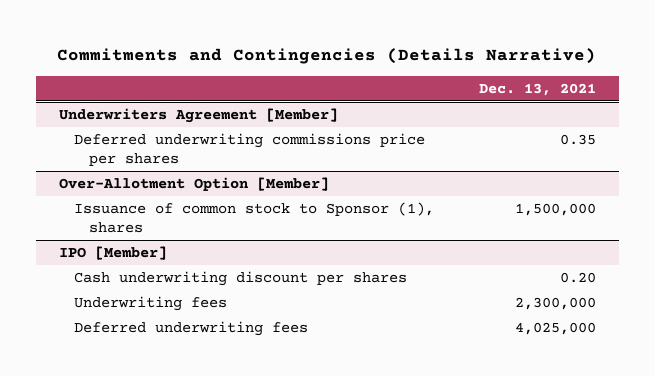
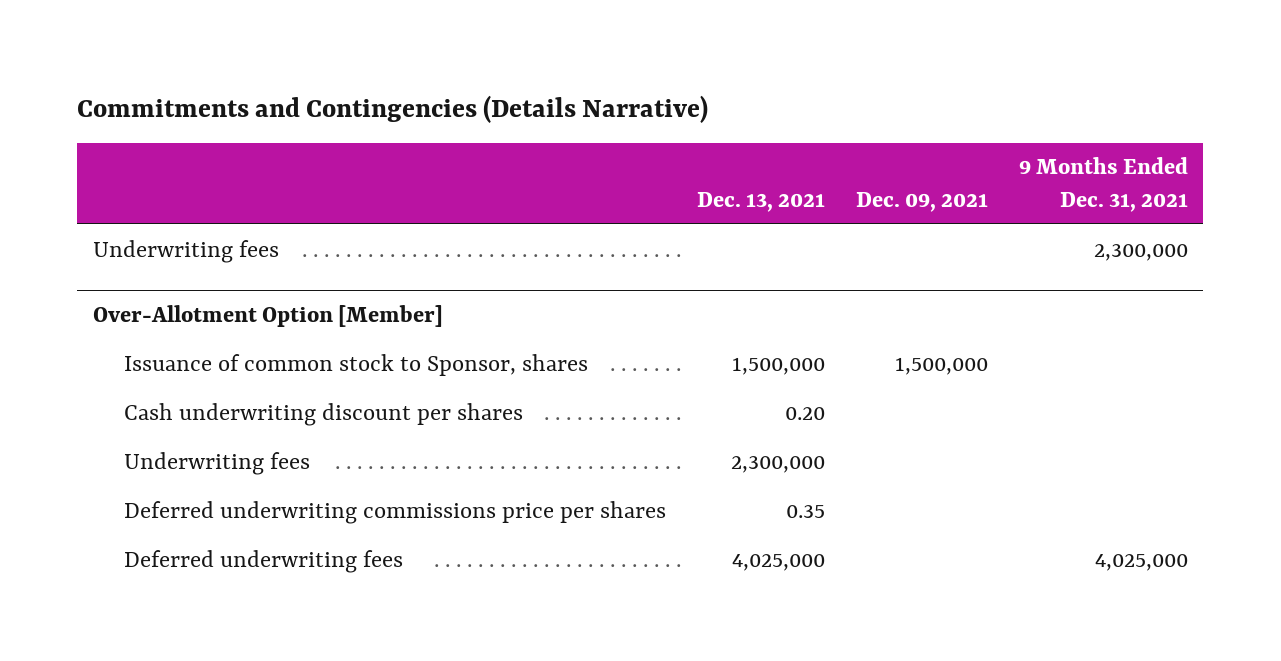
- | Dec. 13, 2021
+ | Dec. 13, 2021 | Dec. 09, 2021 | 9 Months Ended Dec. 31, 2021
- Underwriters Agreement [Member]
- Deferred underwriting commissions price per shares | 0.35
+ Underwriting fees | | | 2,300,000
@ Over-Allotment Option [Member]
- Issuance of common stock to Sponsor (1), shares | 1,500,000
- IPO [Member]
@ Over-Allotment Option [Member]
+ Issuance of common stock to Sponsor, shares | 1,500,000 | 1,500,000 |
+ Deferred underwriting commissions price per shares | 0.35 | |

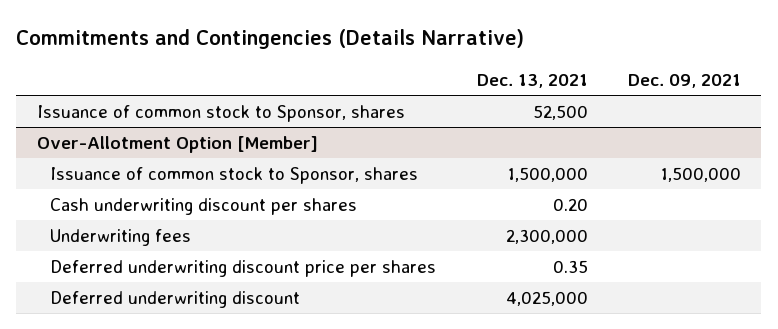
- | Dec. 13, 2021 | Dec. 09, 2021 | 9 Months Ended Dec. 31, 2021
+ | Dec. 13, 2021 | Dec. 09, 2021
- Underwriting fees | | | 2,300,000
+ Issuance of common stock to Sponsor, shares | 52,500 |
@ Over-Allotment Option [Member]
- Deferred underwriting commissions price per shares | 0.35 | |
- Deferred underwriting fees | 4,025,000 | | 4,025,000
+ Deferred underwriting discount price per shares | 0.35 |
+ Deferred underwriting discount | 4,025,000 |

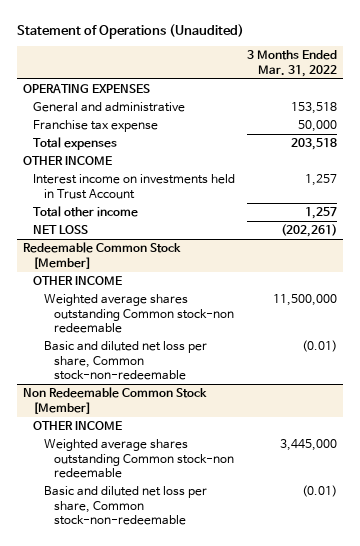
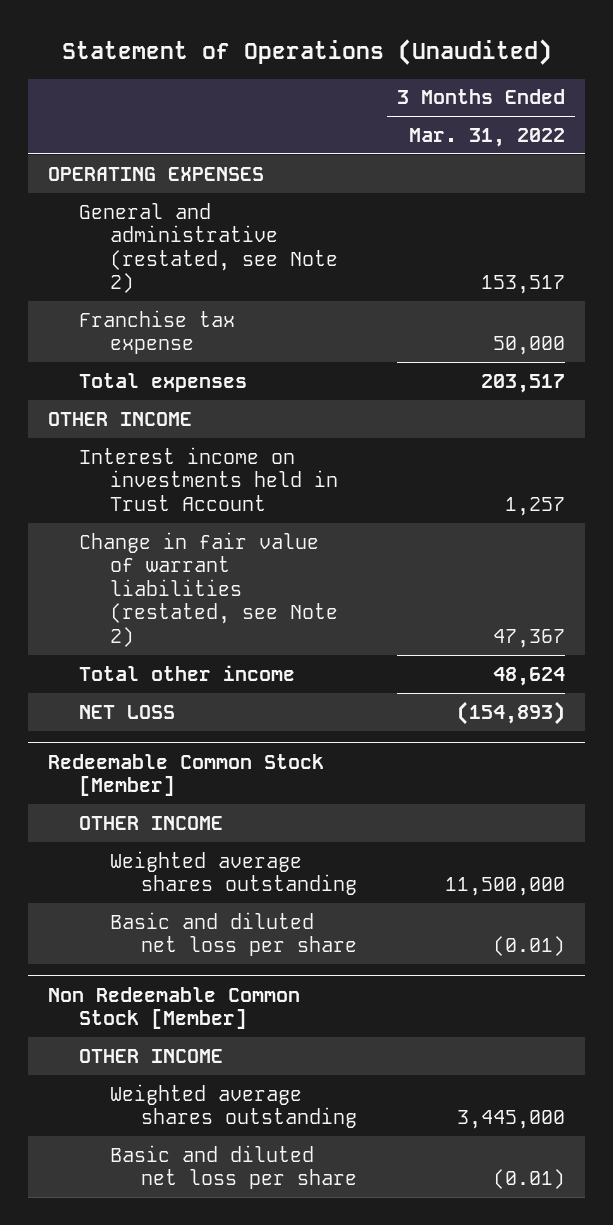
- General and administrative | 153,518
+ General and administrative (restated, see Note 2) | 153,517
- Total expenses | 203,518
+ Total expenses | 203,517
- Total other income | 1,257
- NET LOSS | (202,261)
+ Change in fair value of warrant liabilities (restated, see Note 2) | 47,367
+ Total other income | 48,624
+ NET LOSS | (154,893)
@ Redeemable Common Stock [Member]
- Weighted average shares outstanding Common stock-non redeemable | 11,500,000
- Basic and diluted net loss per share, Common stock-non-redeemable | (0.01)
+ Weighted average shares outstanding | 11,500,000
+ Basic and diluted net loss per share | (0.01)
@ Non Redeemable Common Stock [Member]
- Weighted average shares outstanding Common stock-non redeemable | 3,445,000
- Basic and diluted net loss per share, Common stock-non-redeemable | (0.01)
+ Weighted average shares outstanding | 3,445,000
+ Basic and diluted net loss per share | (0.01)

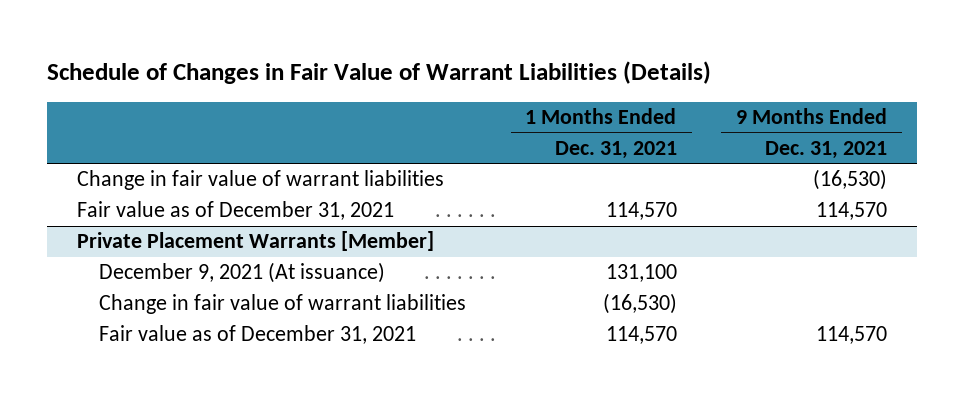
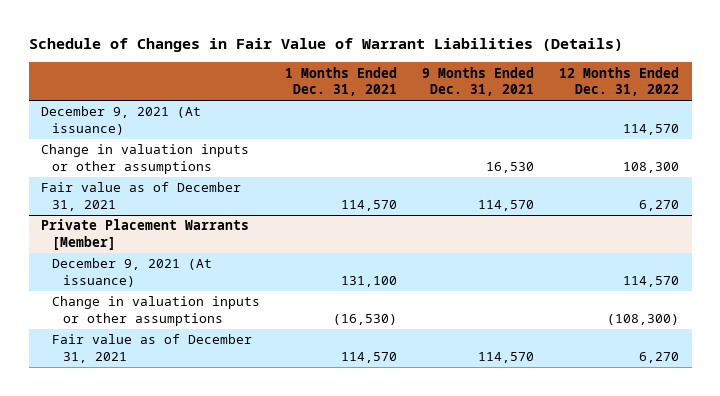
- | 1 Months Ended Dec. 31, 2021 | 9 Months Ended Dec. 31, 2021
+ | 1 Months Ended Dec. 31, 2021 | 9 Months Ended Dec. 31, 2021 | 12 Months Ended Dec. 31, 2022
- Change in fair value of warrant liabilities | | (16,530)
+ December 9, 2021 (At issuance) | | | 114,570
+ Change in valuation inputs or other assumptions | | 16,530 | 108,300
@ Private Placement Warrants [Member]
- Change in fair value of warrant liabilities | (16,530) |
+ Change in valuation inputs or other assumptions | (16,530) | | (108,300)

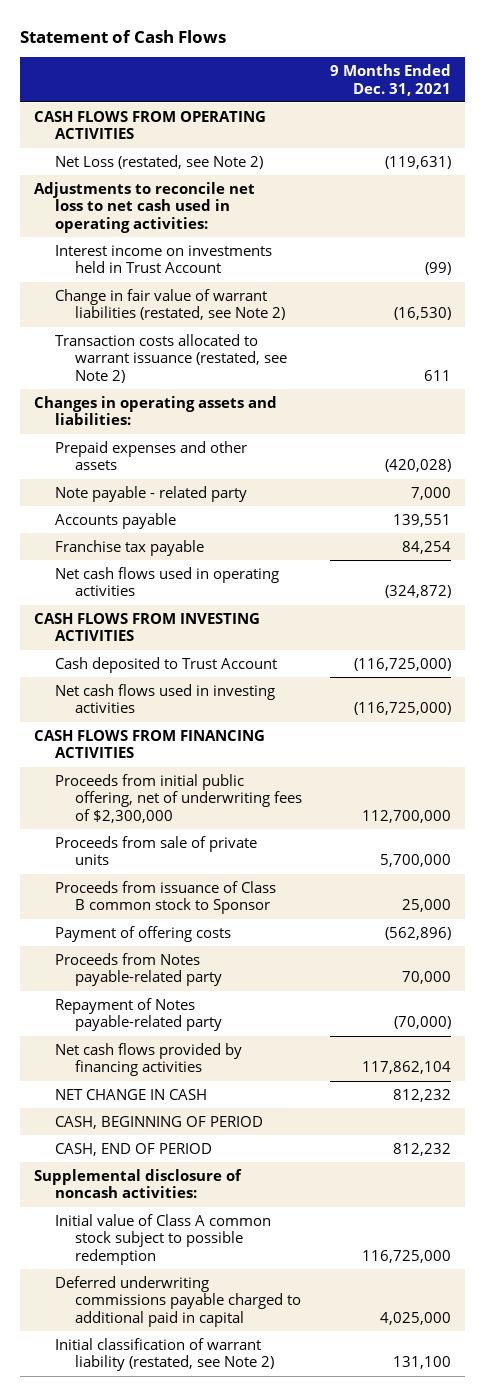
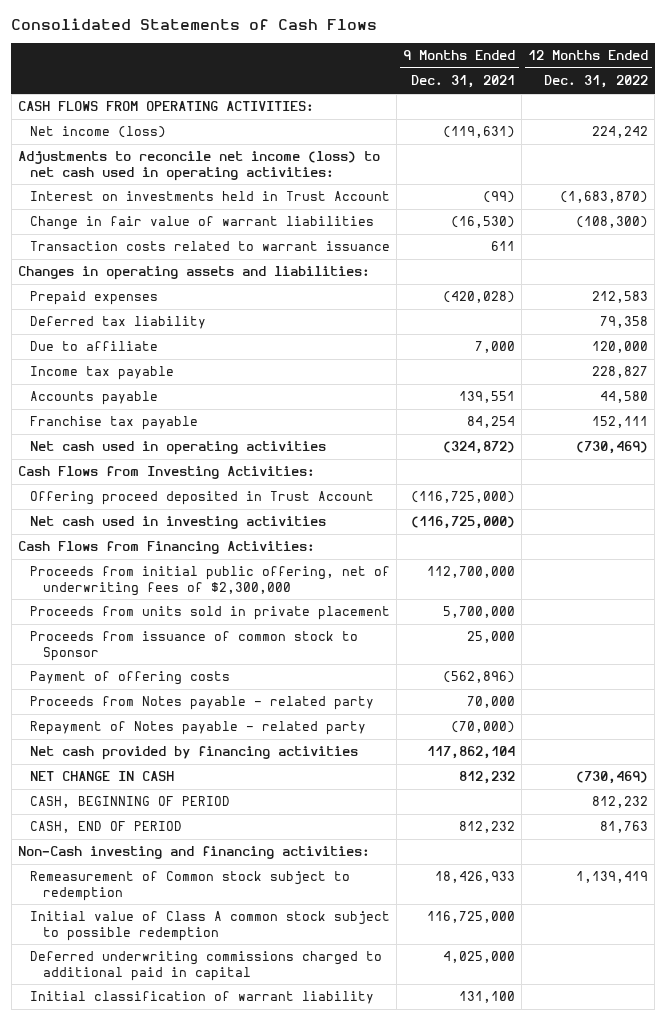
- Statement of Cash Flows
+ Consolidated Statements of Cash Flows
- | 9 Months Ended Dec. 31, 2021
+ | 9 Months Ended Dec. 31, 2021 | 12 Months Ended Dec. 31, 2022
- CASH FLOWS FROM OPERATING ACTIVITIES
- Net Loss (restated, see Note 2) | (119,631)
- Adjustments to reconcile net loss to net cash used in operating activities:
- Interest income on investments held in Trust Account | (99)
- Change in fair value of warrant liabilities (restated, see Note 2) | (16,530)
- Transaction costs allocated to warrant issuance (restated, see Note 2) | 611
+ CASH FLOWS FROM OPERATING ACTIVITIES:
+ Net income (loss) | (119,631) | 224,242
+ Adjustments to reconcile net income (loss) to net cash used in operating activities:
+ Interest on investments held in Trust Account | (99) | (1,683,870)
+ Change in fair value of warrant liabilities | (16,530) | (108,300)
+ Transaction costs related to warrant issuance | 611 |
- Prepaid expenses and other assets | (420,028)
- Note payable - related party | 7,000
+ Prepaid expenses | (420,028) | 212,583
+ Deferred tax liability | | 79,358
+ Due to affiliate | 7,000 | 120,000
+ Income tax payable | | 228,827
- Net cash flows used in operating activities | (324,872)
- CASH FLOWS FROM INVESTING ACTIVITIES
- Cash deposited to Trust Account | (116,725,000)
- Net cash flows used in investing activities | (116,725,000)
- CASH FLOWS FROM FINANCING ACTIVITIES
+ Net cash used in operating activities | (324,872) | (730,469)
+ Cash Flows from Investing Activities:
+ Offering proceed deposited in Trust Account | (116,725,000) |
+ Net cash used in investing activities | (116,725,000) |
+ Cash Flows from Financing Activities:
- Proceeds from sale of private units | 5,700,000
- Proceeds from issuance of Class B common stock to Sponsor | 25,000
+ Proceeds from units sold in private placement | 5,700,000 |
+ Proceeds from issuance of common stock to Sponsor | 25,000 |
- Proceeds from Notes payable-related party | 70,000
- Repayment of Notes payable-related party | (70,000)
- Net cash flows provided by financing activities | 117,862,104
+ Proceeds from Notes payable - related party | 70,000 |
+ Repayment of Notes payable - related party | (70,000) |
+ Net cash provided by financing activities | 117,862,104 |
- Supplemental disclosure of noncash activities:
+ Non-Cash investing and financing activities:
+ Remeasurement of Common stock subject to redemption | 18,426,933 | 1,139,419
- Deferred underwriting commissions payable charged to additional paid in capital | 4,025,000
- Initial classification of warrant liability (restated, see Note 2) | 131,100
+ Deferred underwriting commissions charged to additional paid in capital | 4,025,000 |
+ Initial classification of warrant liability | 131,100 |

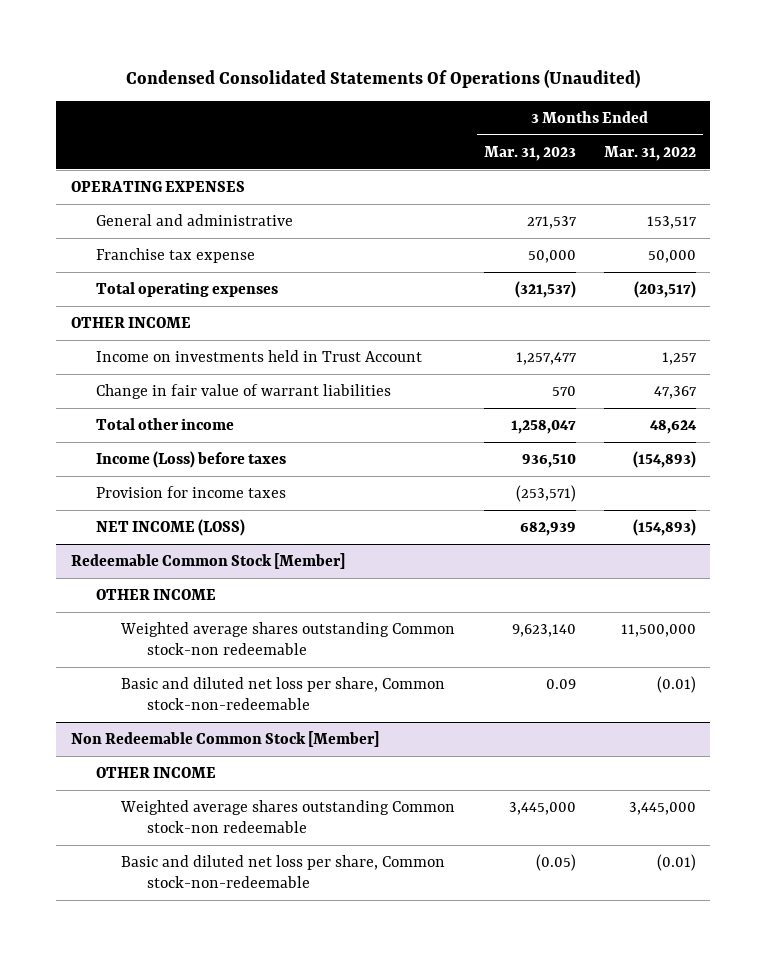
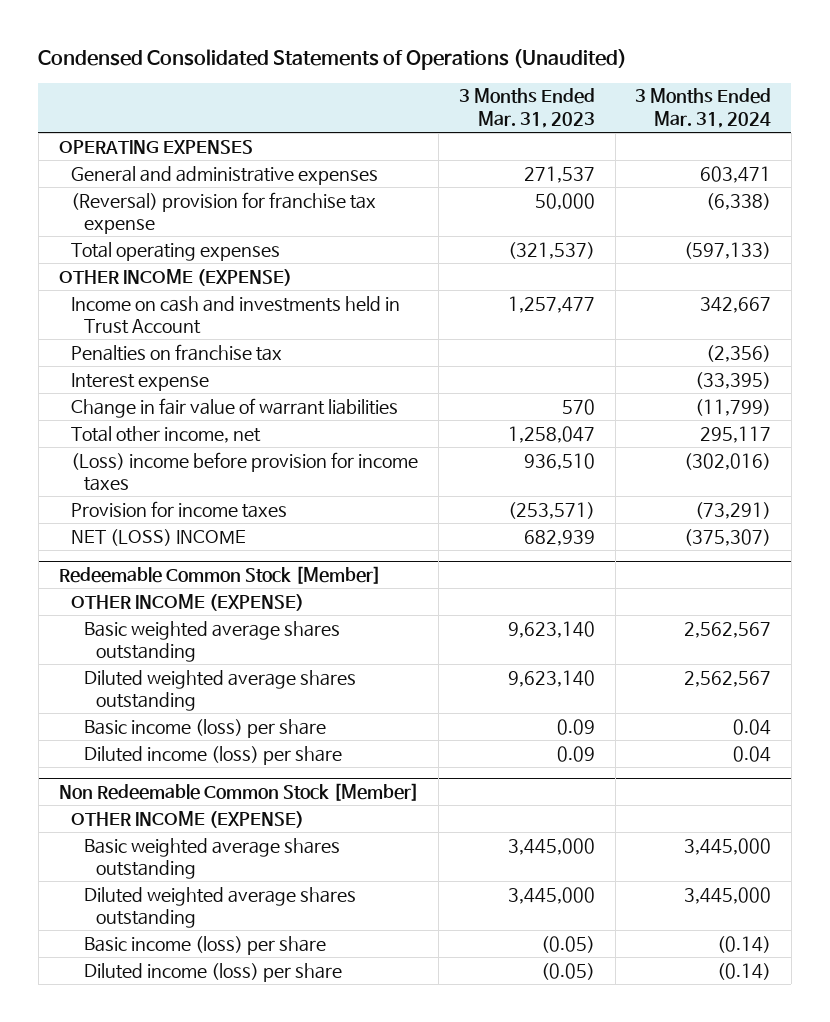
- Condensed Consolidated Statements Of Operations (Unaudited)
+ Condensed Consolidated Statements of Operations (Unaudited)
- | 3 Months Ended Mar. 31, 2023 | 3 Months Ended Mar. 31, 2022
+ | 3 Months Ended Mar. 31, 2023 | 3 Months Ended Mar. 31, 2024
- General and administrative | 271,537 | 153,517
- Franchise tax expense | 50,000 | 50,000
+ General and administrative expenses | 271,537 | 603,471
+ (Reversal) provision for franchise tax expense | 50,000 | (6,338)
- OTHER INCOME
- Income on investments held in Trust Account | 1,257,477 | 1,257
+ OTHER INCOME (EXPENSE)
+ Income on cash and investments held in Trust Account | 1,257,477 | 342,667
+ Penalties on franchise tax | | (2,356)
+ Interest expense | | (33,395)
- Total other income | 1,258,047 | 48,624
- Income (Loss) before taxes | 936,510 | (154,893)
+ Total other income, net | 1,258,047 | 295,117
+ (Loss) income before provision for income taxes | 936,510 | (302,016)
- NET INCOME (LOSS) | 682,939 | (154,893)
+ NET (LOSS) INCOME | 682,939 | (375,307)
@ Redeemable Common Stock [Member]
- OTHER INCOME
- Weighted average shares outstanding Common stock-non redeemable | 9,623,140 | 11,500,000
- Basic and diluted net loss per share, Common stock-non-redeemable | 0.09 | (0.01)
+ OTHER INCOME (EXPENSE)
+ Basic weighted average shares outstanding | 9,623,140 | 2,562,567
+ Diluted weighted average shares outstanding | 9,623,140 | 2,562,567
+ Basic income (loss) per share | 0.09 | 0.04
+ Diluted income (loss) per share | 0.09 | 0.04
@ Non Redeemable Common Stock [Member]
- OTHER INCOME
- Weighted average shares outstanding Common stock-non redeemable | 3,445,000 | 3,445,000
- Basic and diluted net loss per share, Common stock-non-redeemable | (0.05) | (0.01)
+ OTHER INCOME (EXPENSE)
+ Basic weighted average shares outstanding | 3,445,000 | 3,445,000
+ Diluted weighted average shares outstanding | 3,445,000 | 3,445,000
+ Basic income (loss) per share | (0.05) | (0.14)
+ Diluted income (loss) per share | (0.05) | (0.14)

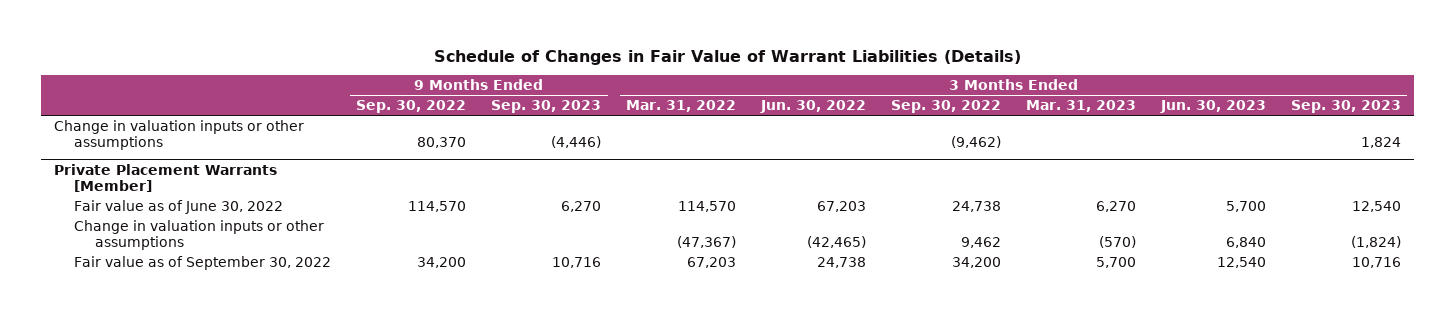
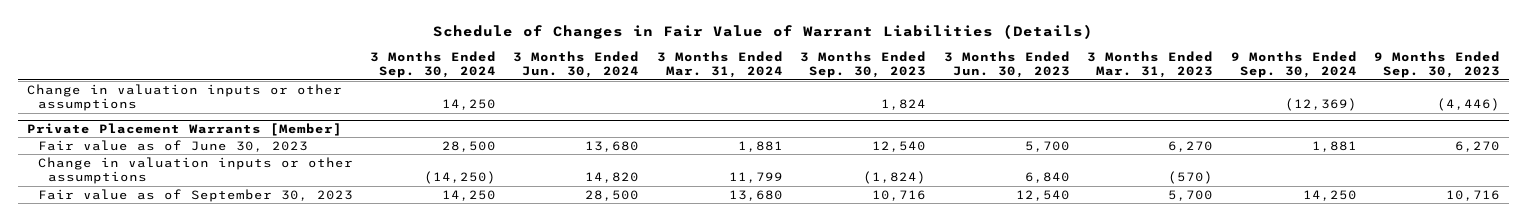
- | 9 Months Ended Sep. 30, 2022 | 9 Months Ended Sep. 30, 2023 | 3 Months Ended Mar. 31, 2022 | 3 Months Ended Jun. 30, 2022 | 3 Months Ended Sep. 30, 2022 | 3 Months Ended Mar. 31, 2023 | 3 Months Ended Jun. 30, 2023 | 3 Months Ended Sep. 30, 2023
+ | 3 Months Ended Sep. 30, 2024 | 3 Months Ended Jun. 30, 2024 | 3 Months Ended Mar. 31, 2024 | 3 Months Ended Sep. 30, 2023 | 3 Months Ended Jun. 30, 2023 | 3 Months Ended Mar. 31, 2023 | 9 Months Ended Sep. 30, 2024 | 9 Months Ended Sep. 30, 2023
@ Private Placement Warrants [Member]
- Fair value as of June 30, 2022 | 114,570 | 6,270 | 114,570 | 67,203 | 24,738 | 6,270 | 5,700 | 12,540
+ Fair value as of June 30, 2023 | 28,500 | 13,680 | 1,881 | 12,540 | 5,700 | 6,270 | 1,881 | 6,270
- Fair value as of September 30, 2022 | 34,200 | 10,716 | 67,203 | 24,738 | 34,200 | 5,700 | 12,540 | 10,716
+ Fair value as of September 30, 2023 | 14,250 | 28,500 | 13,680 | 10,716 | 12,540 | 5,700 | 14,250 | 10,716

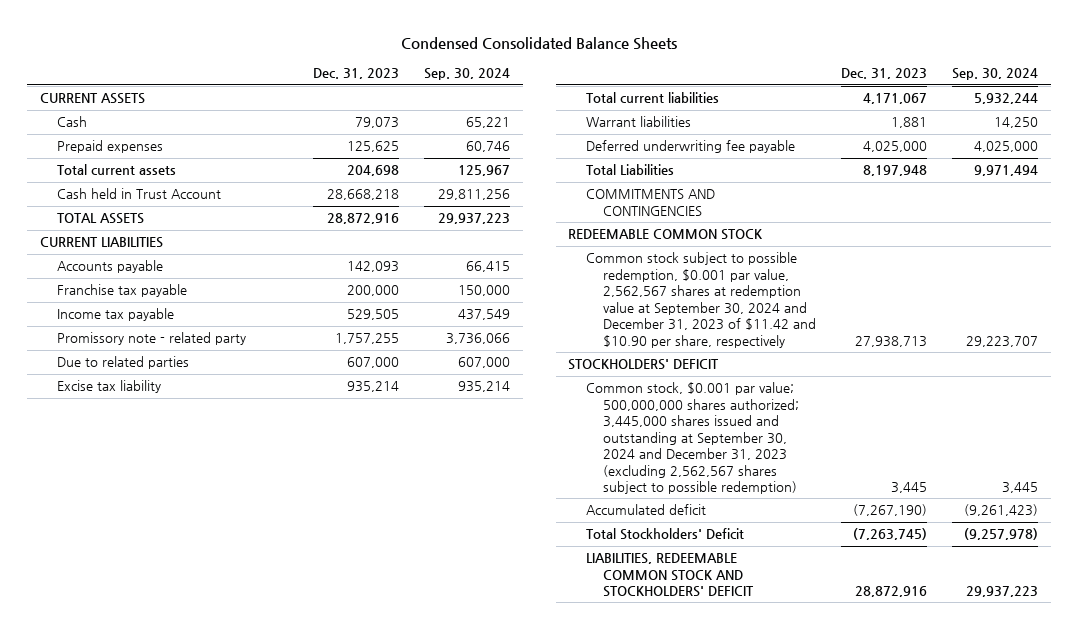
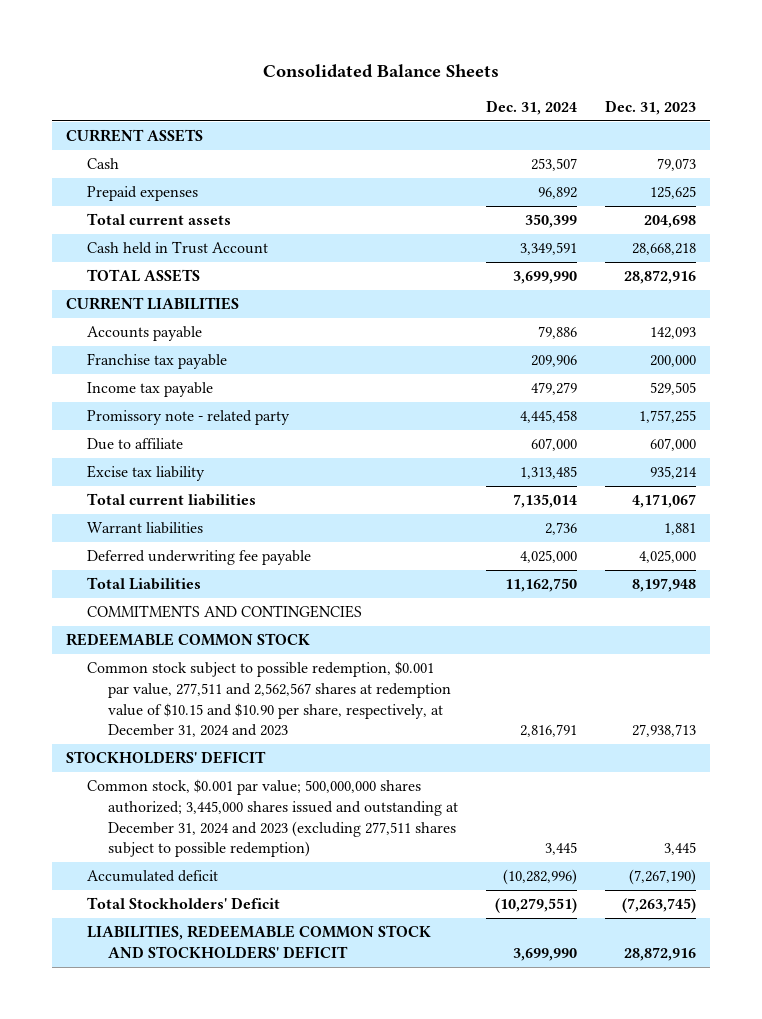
- Condensed Consolidated Balance Sheets
+ Consolidated Balance Sheets
- | Dec. 31, 2023 | Sep. 30, 2024
+ | Dec. 31, 2024 | Dec. 31, 2023
- Due to related parties | 607,000 | 607,000
+ Due to affiliate | 607,000 | 607,000
- Common stock subject to possible redemption, $0.001 par value, 2,562,567 shares at redemption value at September 30, 2024 and December 31, 2023 of $11.42 and $10.90 per share, respectively | 27,938,713 | 29,223,707
+ Common stock subject to possible redemption, $0.001 par value, 277,511 and 2,562,567 shares at redemption value of $10.15 and $10.90 per share, respectively, at December 31, 2024 and 2023 | 2,816,791 | 27,938,713
- Common stock, $0.001 par value; 500,000,000 shares authorized; 3,445,000 shares issued and outstanding at September 30, 2024 and December 31, 2023 (excluding 2,562,567 shares subject to possible redemption) | 3,445 | 3,445
+ Common stock, $0.001 par value; 500,000,000 shares authorized; 3,445,000 shares issued and outstanding at December 31, 2024 and 2023 (excluding 277,511 shares subject to possible redemption) | 3,445 | 3,445

